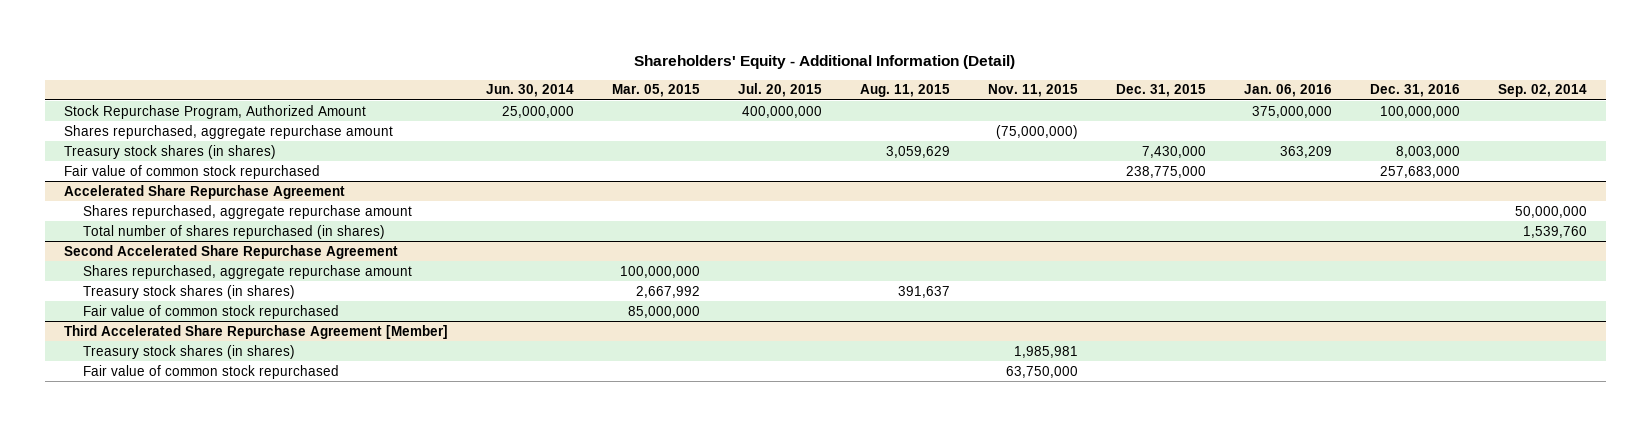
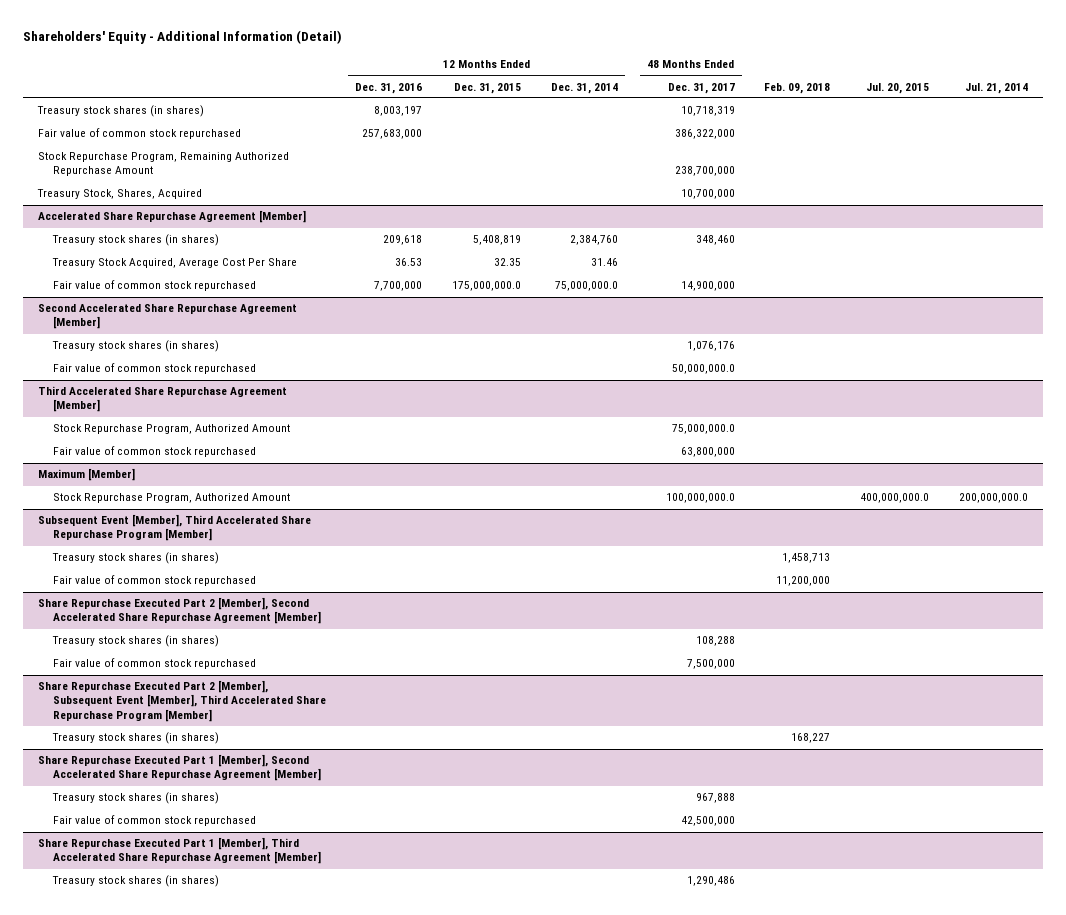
- | Jun. 30, 2014 | Mar. 05, 2015 | Jul. 20, 2015 | Aug. 11, 2015 | Nov. 11, 2015 | Dec. 31, 2015 | Jan. 06, 2016 | Dec. 31, 2016 | Sep. 02, 2014
+ | 12 Months Ended Dec. 31, 2016 | 12 Months Ended Dec. 31, 2015 | 12 Months Ended Dec. 31, 2014 | 48 Months Ended Dec. 31, 2017 | Feb. 09, 2018 | Jul. 20, 2015 | Jul. 21, 2014
- Stock Repurchase Program, Authorized Amount | 25,000,000 | | 400,000,000 | | | | 375,000,000 | 100,000,000 |
- Shares repurchased, aggregate repurchase amount | | | | | (75,000,000) | | | |
- Accelerated Share Repurchase Agreement
- Shares repurchased, aggregate repurchase amount | | | | | | | | | 50,000,000
- Total number of shares repurchased (in shares) | | | | | | | | | 1,539,760
- Second Accelerated Share Repurchase Agreement
- Shares repurchased, aggregate repurchase amount | | 100,000,000 | | | | | | |
+ Stock Repurchase Program, Remaining Authorized Repurchase Amount | | | | 238,700,000 | | |
+ Treasury Stock, Shares, Acquired | | | | 10,700,000 | | |
+ Accelerated Share Repurchase Agreement [Member]
+ Treasury stock shares (in shares) | 209,618 | 5,408,819 | 2,384,760 | 348,460 | | |
+ Treasury Stock Acquired, Average Cost Per Share | 36.53 | 32.35 | 31.46 | | | |
+ Fair value of common stock repurchased | 7,700,000 | 175,000,000.0 | 75,000,000.0 | 14,900,000 | | |
+ Second Accelerated Share Repurchase Agreement [Member]
@ Third Accelerated Share Repurchase Agreement [Member]
- Treasury stock shares (in shares) | | | | | 1,985,981 | | | |
+ Stock Repurchase Program, Authorized Amount | | | | 75,000,000.0 | | |
+ Maximum [Member]
+ Stock Repurchase Program, Authorized Amount | | | | 100,000,000.0 | | 400,000,000.0 | 200,000,000.0
+ Subsequent Event [Member], Third Accelerated Share Repurchase Program [Member]
+ Treasury stock shares (in shares) | | | | | 1,458,713 | |
+ Fair value of common stock repurchased | | | | | 11,200,000 | |
+ Share Repurchase Executed Part 2 [Member], Second Accelerated Share Repurchase Agreement [Member]
+ Treasury stock shares (in shares) | | | | 108,288 | | |
+ Fair value of common stock repurchased | | | | 7,500,000 | | |
+ Share Repurchase Executed Part 2 [Member], Subsequent Event [Member], Third Accelerated Share Repurchase Program [Member]
+ Treasury stock shares (in shares) | | | | | 168,227 | |
+ Share Repurchase Executed Part 1 [Member], Second Accelerated Share Repurchase Agreement [Member]
+ Treasury stock shares (in shares) | | | | 967,888 | | |
+ Fair value of common stock repurchased | | | | 42,500,000 | | |
+ Share Repurchase Executed Part 1 [Member], Third Accelerated Share Repurchase Agreement [Member]
+ Treasury stock shares (in shares) | | | | 1,290,486 | | |

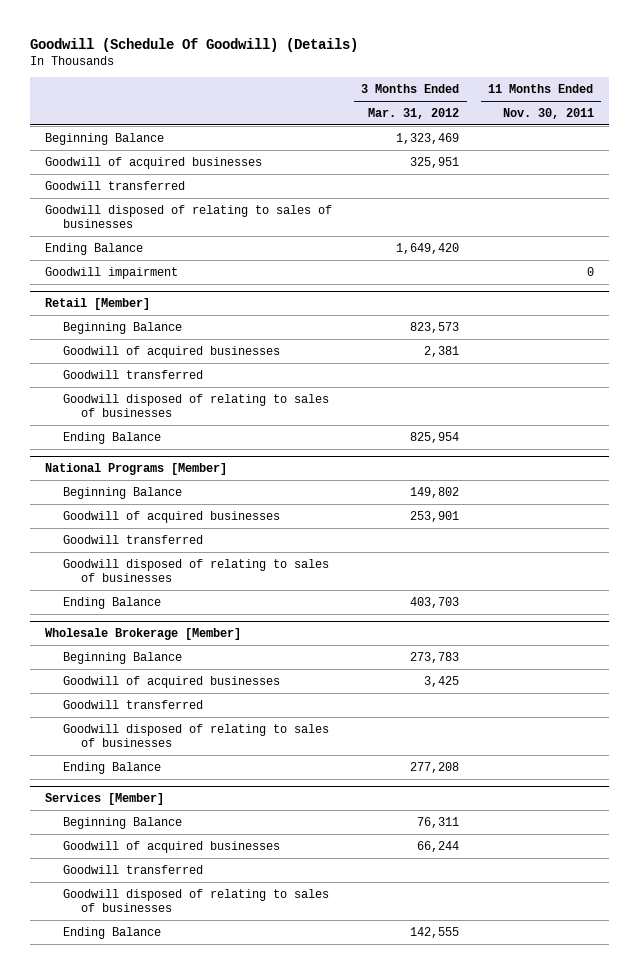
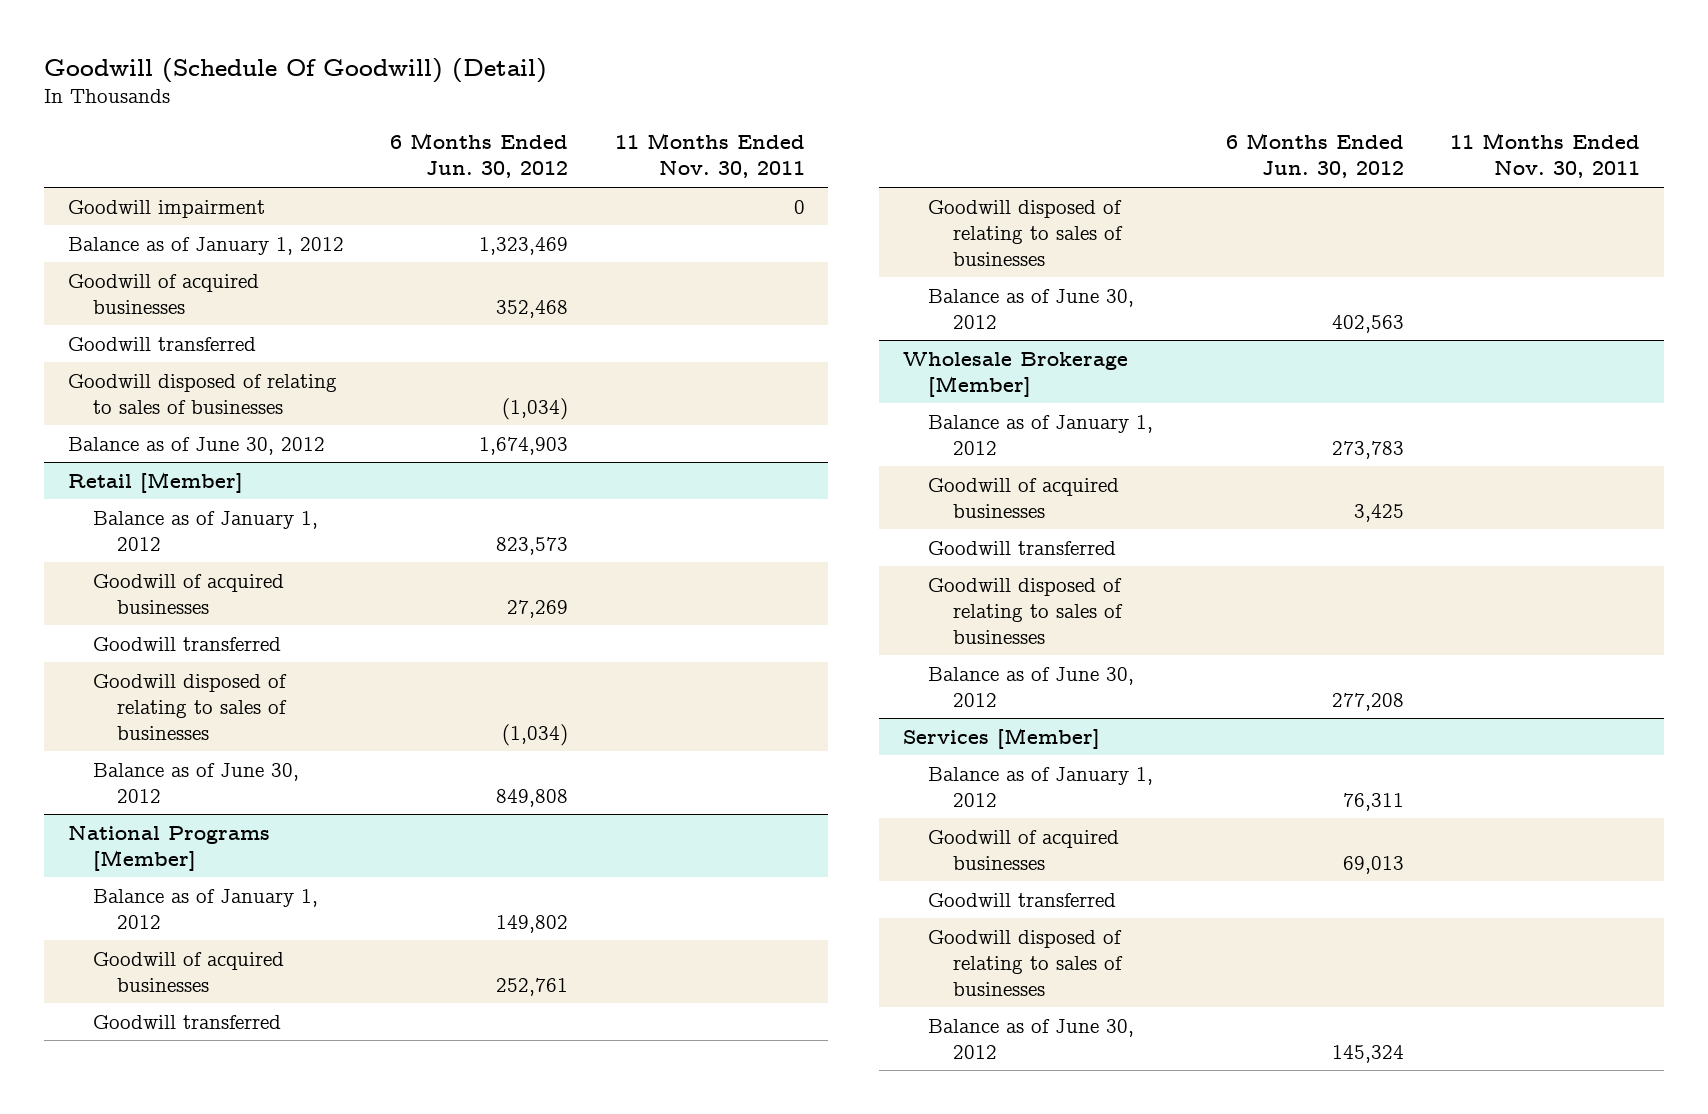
- Goodwill (Schedule Of Goodwill) (Details)
+ Goodwill (Schedule Of Goodwill) (Detail)
- | 3 Months Ended Mar. 31, 2012 | 11 Months Ended Nov. 30, 2011
+ | 6 Months Ended Jun. 30, 2012 | 11 Months Ended Nov. 30, 2011
- Beginning Balance | 1,323,469 |
moved up: Goodwill impairment | | 0
+ Balance as of January 1, 2012 | 1,323,469 |
- Ending Balance | 1,649,420 |
+ Balance as of June 30, 2012 | 1,674,903 |
@ Retail [Member]
- Beginning Balance | 823,573 |
+ Balance as of January 1, 2012 | 823,573 |
- Ending Balance | 825,954 |
+ Balance as of June 30, 2012 | 849,808 |
@ National Programs [Member]
- Beginning Balance | 149,802 |
+ Balance as of January 1, 2012 | 149,802 |
- Ending Balance | 403,703 |
+ Balance as of June 30, 2012 | 402,563 |
@ Wholesale Brokerage [Member]
- Beginning Balance | 273,783 |
+ Balance as of January 1, 2012 | 273,783 |
- Ending Balance | 277,208 |
+ Balance as of June 30, 2012 | 277,208 |
@ Services [Member]
- Beginning Balance | 76,311 |
+ Balance as of January 1, 2012 | 76,311 |
- Ending Balance | 142,555 |
+ Balance as of June 30, 2012 | 145,324 |

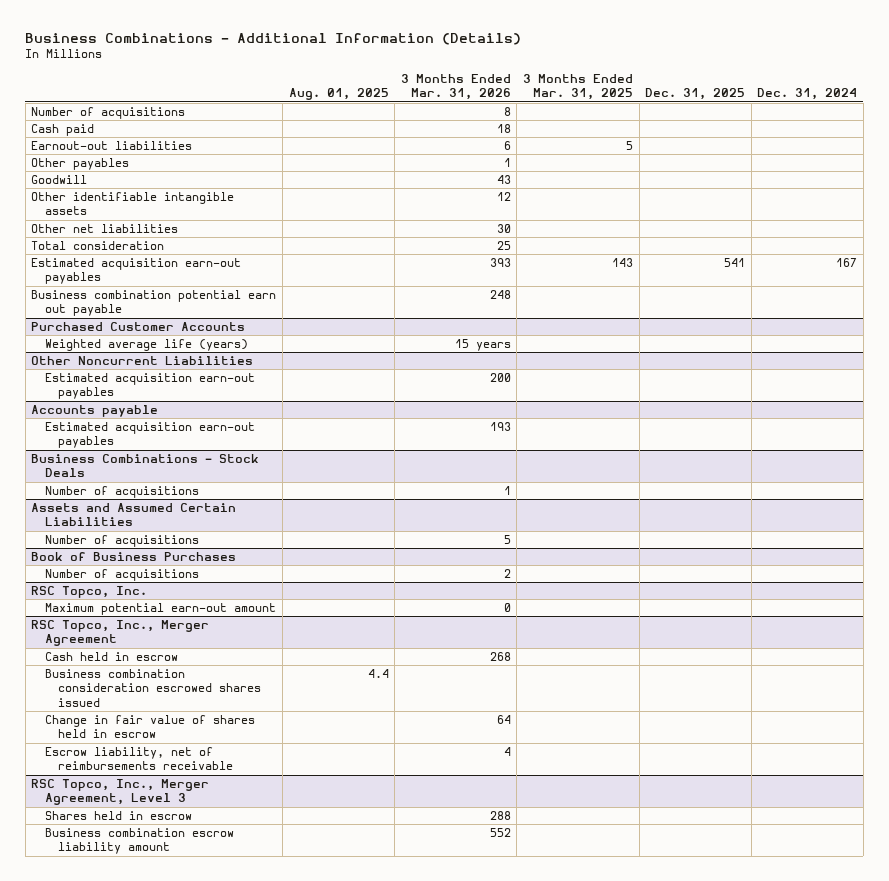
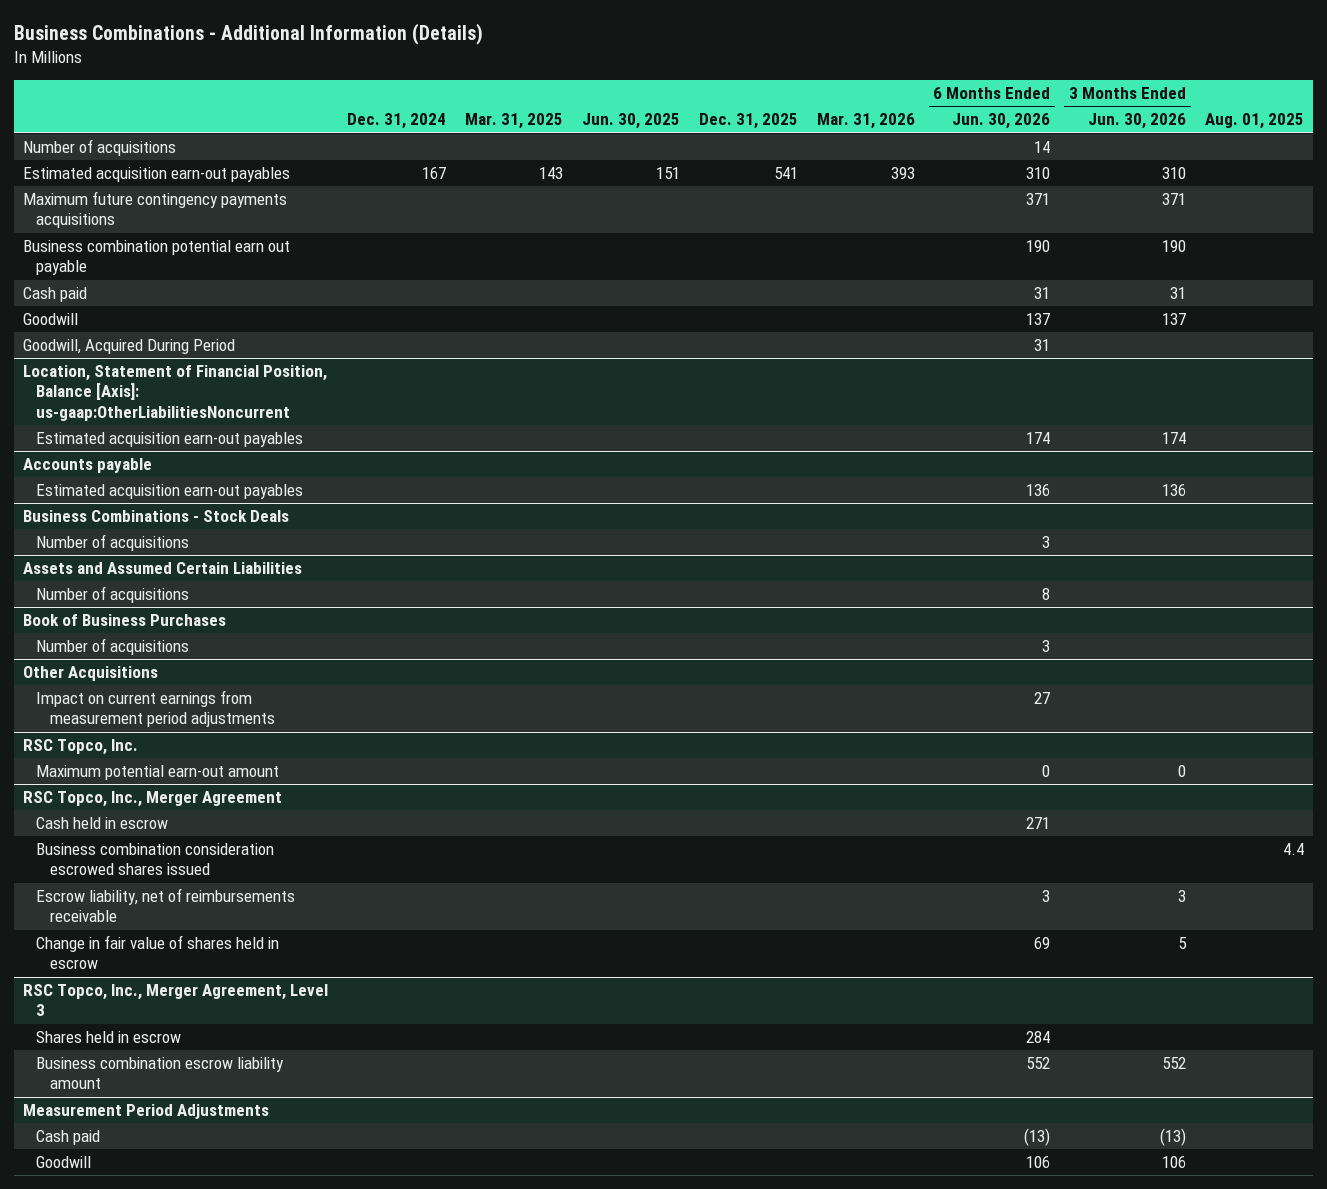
- | Aug. 01, 2025 | 3 Months Ended Mar. 31, 2026 | 3 Months Ended Mar. 31, 2025 | Dec. 31, 2025 | Dec. 31, 2024
+ | Dec. 31, 2024 | Mar. 31, 2025 | Jun. 30, 2025 | Dec. 31, 2025 | Mar. 31, 2026 | 6 Months Ended Jun. 30, 2026 | 3 Months Ended Jun. 30, 2026 | Aug. 01, 2025
- Earnout-out liabilities | | 6 | 5 | |
- Other payables | | 1 | | |
- Other identifiable intangible assets | | 12 | | |
- Other net liabilities | | 30 | | |
- Total consideration | | 25 | | |
+ Maximum future contingency payments acquisitions | | | | | | 371 | 371 |
- Purchased Customer Accounts
- Weighted average life (years) | | 15 years | | |
- Other Noncurrent Liabilities
- Estimated acquisition earn-out payables | | 200 | | |
moved down: Cash paid | | | | | | 31 | 31 |
moved down: Goodwill | | | | | | 137 | 137 |
+ Goodwill, Acquired During Period | | | | | | 31 | |
+ Location, Statement of Financial Position, Balance [Axis]: us-gaap:OtherLiabilitiesNoncurrent
+ Estimated acquisition earn-out payables | | | | | | 174 | 174 |
+ Other Acquisitions
+ Impact on current earnings from measurement period adjustments | | | | | | 27 | |
@ RSC Topco, Inc., Merger Agreement
moved down: Change in fair value of shares held in escrow | | | | | | 69 | 5 |
+ Measurement Period Adjustments
+ Cash paid | | | | | | (13) | (13) |
+ Goodwill | | | | | | 106 | 106 |

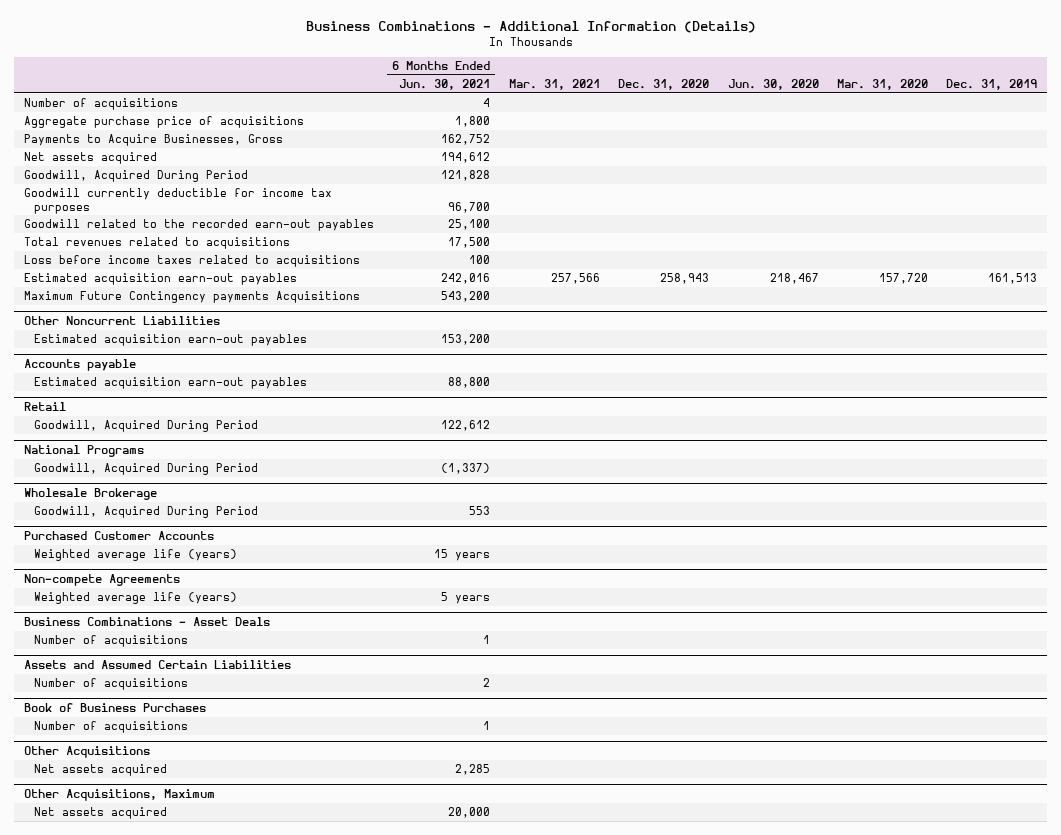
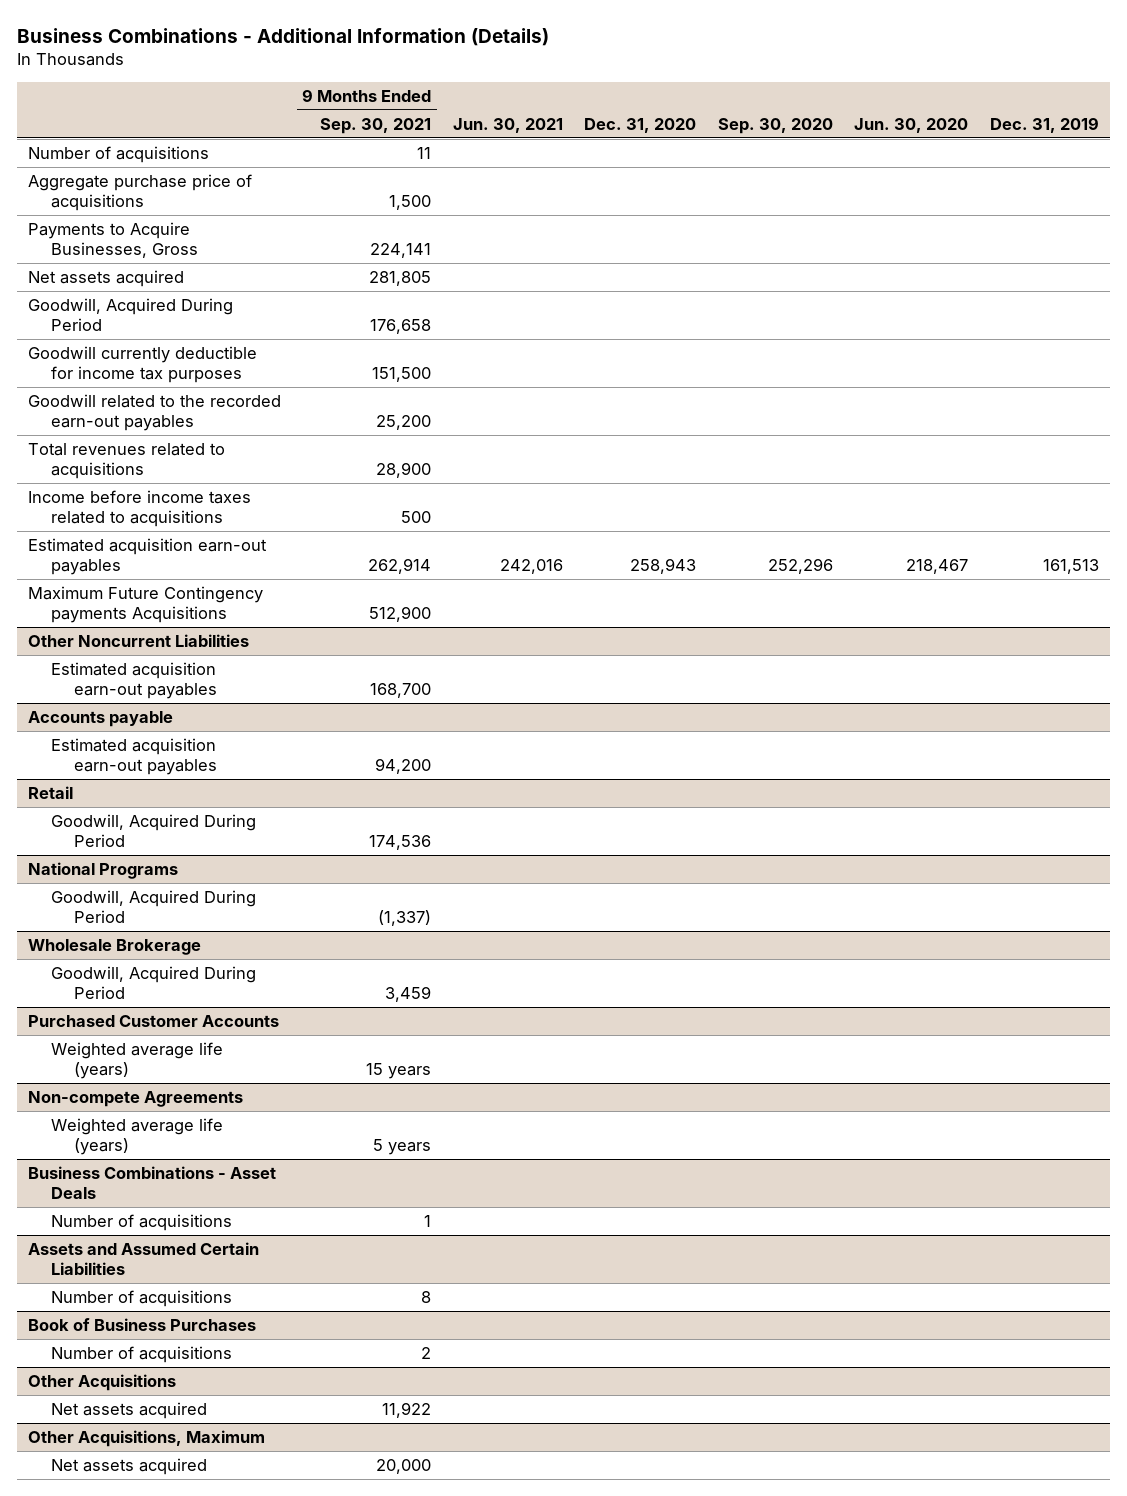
- | 6 Months Ended Jun. 30, 2021 | Mar. 31, 2021 | Dec. 31, 2020 | Jun. 30, 2020 | Mar. 31, 2020 | Dec. 31, 2019
+ | 9 Months Ended Sep. 30, 2021 | Jun. 30, 2021 | Dec. 31, 2020 | Sep. 30, 2020 | Jun. 30, 2020 | Dec. 31, 2019
- Loss before income taxes related to acquisitions | 100 | | | | |
+ Income before income taxes related to acquisitions | 500 | | | | |

